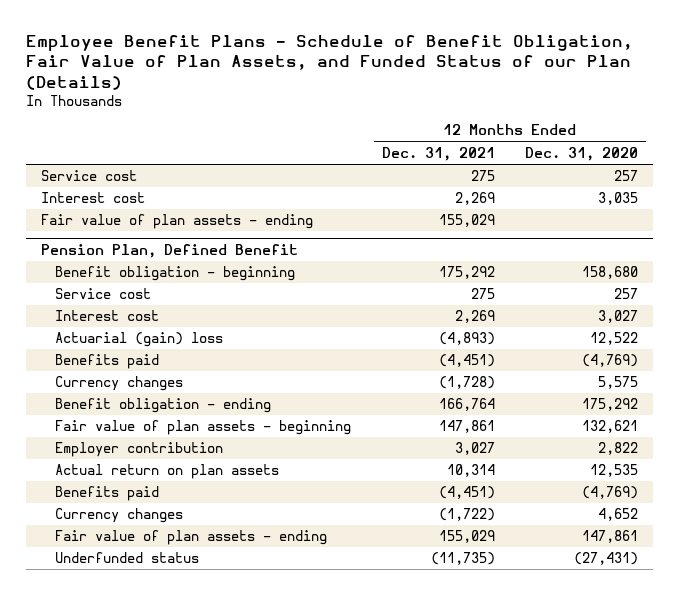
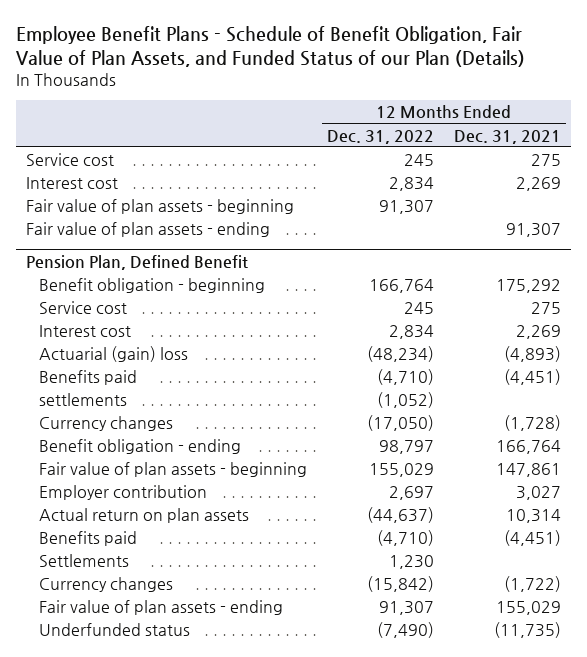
- | 12 Months Ended Dec. 31, 2021 | 12 Months Ended Dec. 31, 2020
+ | 12 Months Ended Dec. 31, 2022 | 12 Months Ended Dec. 31, 2021
- Fair value of plan assets - ending | 155,029 |
+ Fair value of plan assets - beginning | 91,307 |
+ Fair value of plan assets - ending | | 91,307
@ Pension Plan, Defined Benefit
+ settlements | (1,052) |
+ Settlements | 1,230 |

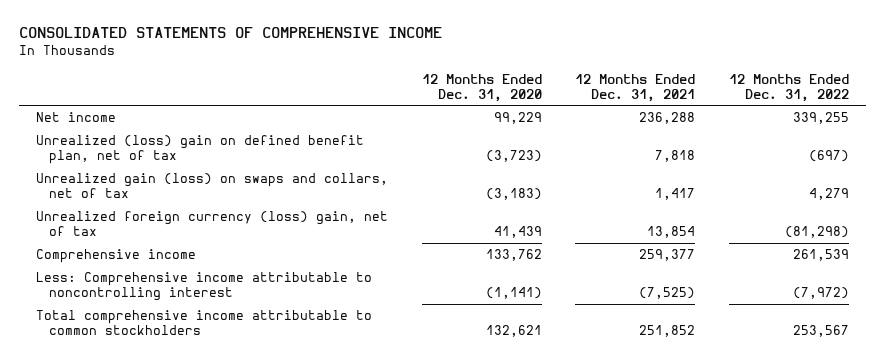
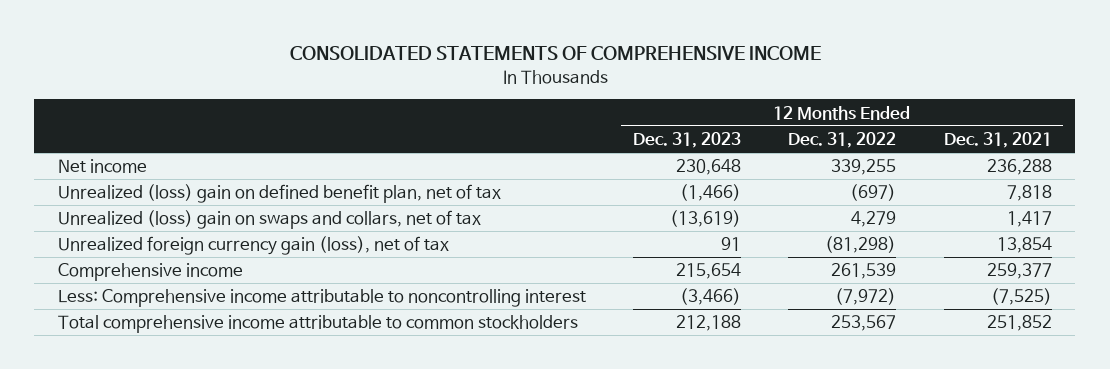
- | 12 Months Ended Dec. 31, 2020 | 12 Months Ended Dec. 31, 2021 | 12 Months Ended Dec. 31, 2022
+ | 12 Months Ended Dec. 31, 2023 | 12 Months Ended Dec. 31, 2022 | 12 Months Ended Dec. 31, 2021
- Unrealized gain (loss) on swaps and collars, net of tax | (3,183) | 1,417 | 4,279
- Unrealized foreign currency (loss) gain, net of tax | 41,439 | 13,854 | (81,298)
+ Unrealized (loss) gain on swaps and collars, net of tax | (13,619) | 4,279 | 1,417
+ Unrealized foreign currency gain (loss), net of tax | 91 | (81,298) | 13,854

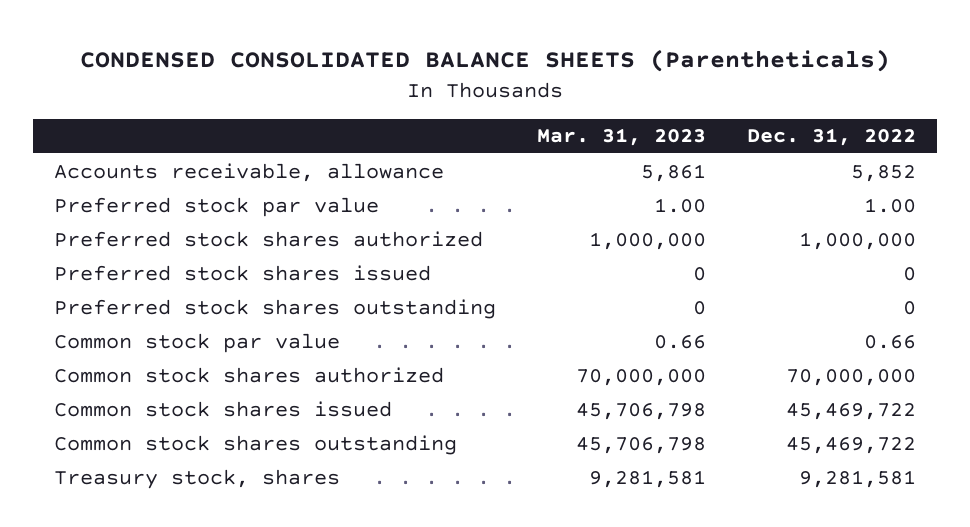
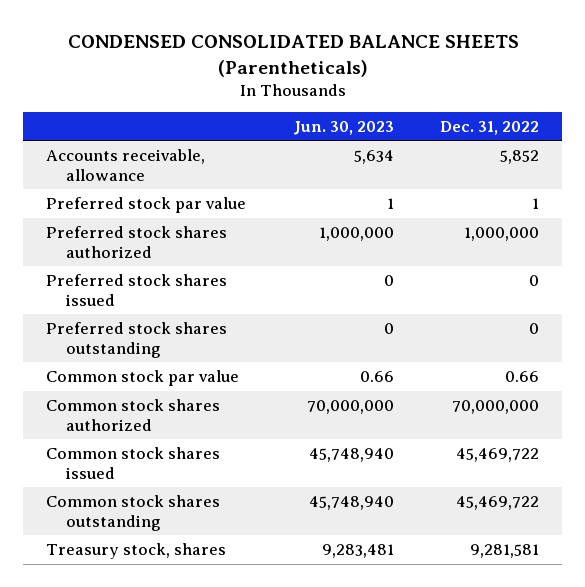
- | Mar. 31, 2023 | Dec. 31, 2022
+ | Jun. 30, 2023 | Dec. 31, 2022
- Preferred stock par value | 1.00 | 1.00
+ Preferred stock par value | 1 | 1

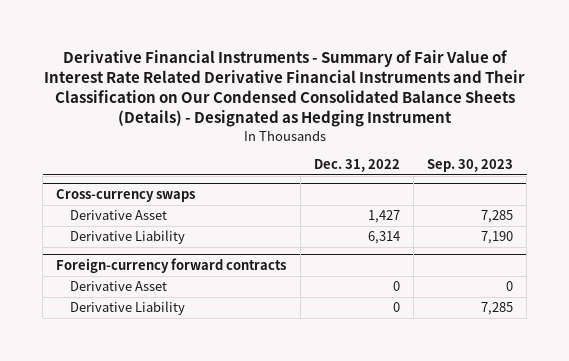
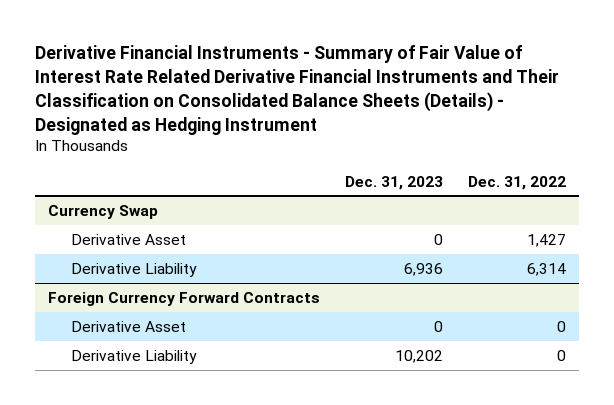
- Derivative Financial Instruments - Summary of Fair Value of Interest Rate Related Derivative Financial Instruments and Their Classification on Our Condensed Consolidated Balance Sheets (Details) - Designated as Hedging Instrument
+ Derivative Financial Instruments - Summary of Fair Value of Interest Rate Related Derivative Financial Instruments and Their Classification on Consolidated Balance Sheets (Details) - Designated as Hedging Instrument
- | Dec. 31, 2022 | Sep. 30, 2023
+ | Dec. 31, 2023 | Dec. 31, 2022
- Cross-currency swaps
+ Currency Swap
- Foreign-currency forward contracts
+ Foreign Currency Forward Contracts

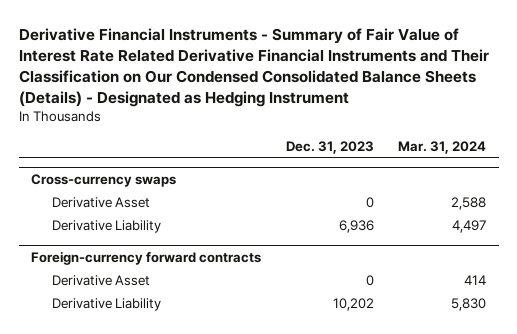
- Derivative Financial Instruments - Summary of Fair Value of Interest Rate Related Derivative Financial Instruments and Their Classification on Consolidated Balance Sheets (Details) - Designated as Hedging Instrument
+ Derivative Financial Instruments - Summary of Fair Value of Interest Rate Related Derivative Financial Instruments and Their Classification on Our Condensed Consolidated Balance Sheets (Details) - Designated as Hedging Instrument
- | Dec. 31, 2023 | Dec. 31, 2022
+ | Dec. 31, 2023 | Mar. 31, 2024
- Currency Swap
+ Cross-currency swaps
- Foreign Currency Forward Contracts
+ Foreign-currency forward contracts

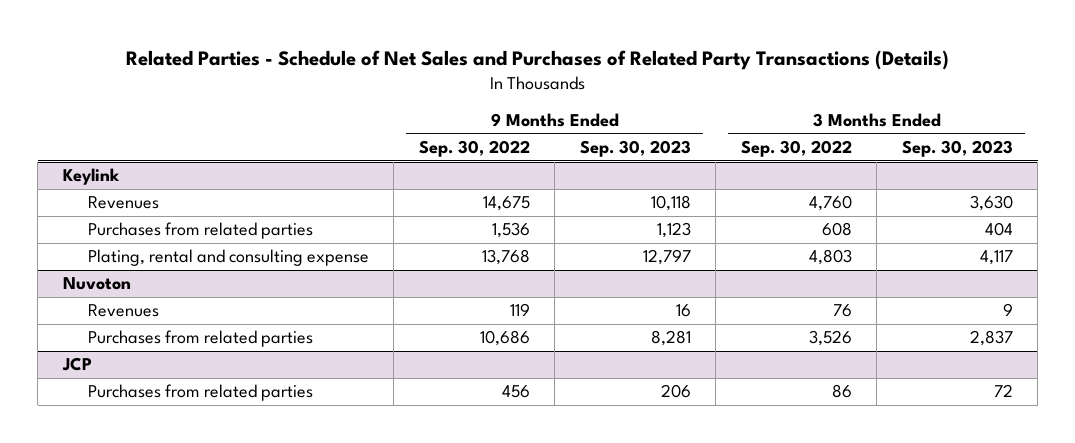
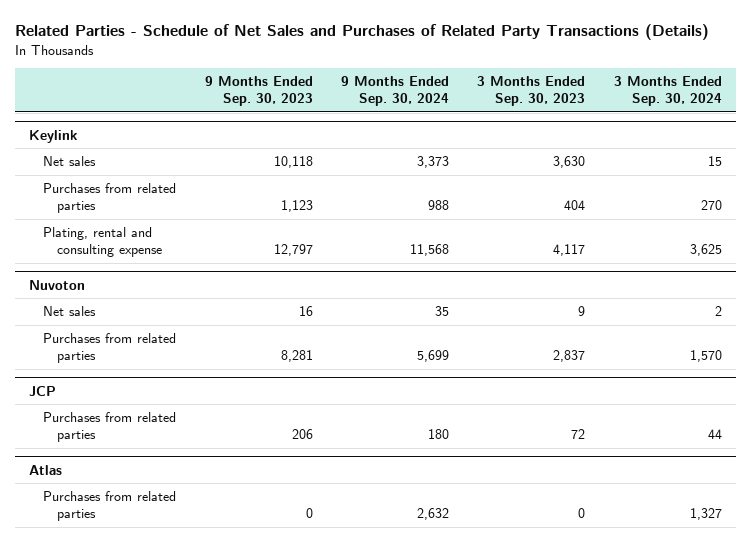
- | 9 Months Ended Sep. 30, 2022 | 9 Months Ended Sep. 30, 2023 | 3 Months Ended Sep. 30, 2022 | 3 Months Ended Sep. 30, 2023
+ | 9 Months Ended Sep. 30, 2023 | 9 Months Ended Sep. 30, 2024 | 3 Months Ended Sep. 30, 2023 | 3 Months Ended Sep. 30, 2024
@ Keylink
- Revenues | 14,675 | 10,118 | 4,760 | 3,630
+ Net sales | 10,118 | 3,373 | 3,630 | 15
@ Nuvoton
- Revenues | 119 | 16 | 76 | 9
+ Net sales | 16 | 35 | 9 | 2
+ Atlas
+ Purchases from related parties | 0 | 2,632 | 0 | 1,327

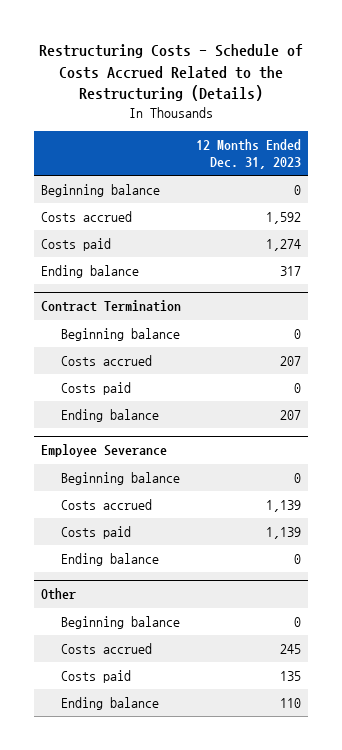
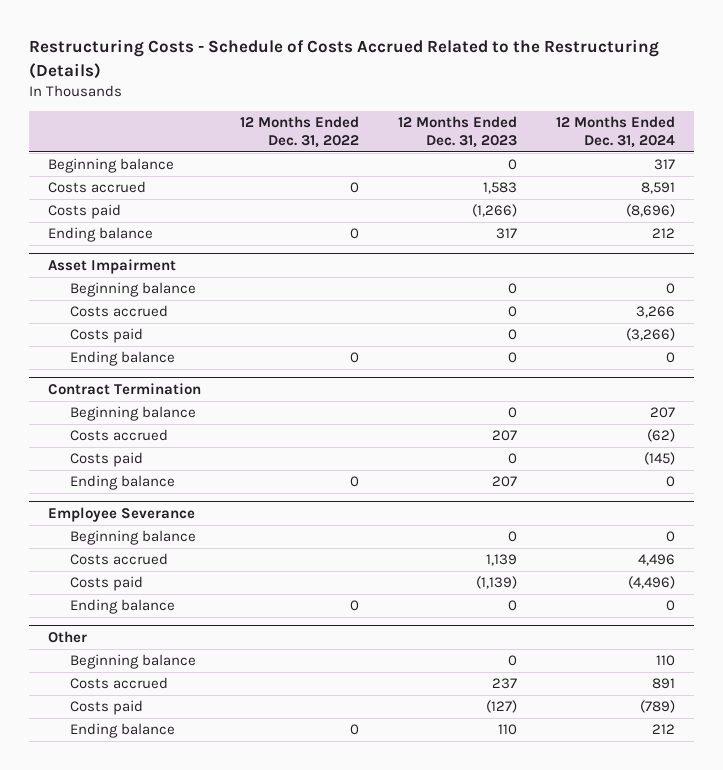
- | 12 Months Ended Dec. 31, 2023
+ | 12 Months Ended Dec. 31, 2022 | 12 Months Ended Dec. 31, 2023 | 12 Months Ended Dec. 31, 2024
- Costs accrued | 1,592
- Costs paid | 1,274
+ Costs accrued | 0 | 1,583 | 8,591
+ Costs paid | | (1,266) | (8,696)
+ Asset Impairment
+ Beginning balance | | 0 | 0
+ Costs accrued | | 0 | 3,266
+ Costs paid | | 0 | (3,266)
+ Ending balance | 0 | 0 | 0
@ Employee Severance
- Costs paid | 1,139
+ Costs paid | | (1,139) | (4,496)
@ Other
- Costs accrued | 245
- Costs paid | 135
+ Costs accrued | | 237 | 891
+ Costs paid | | (127) | (789)

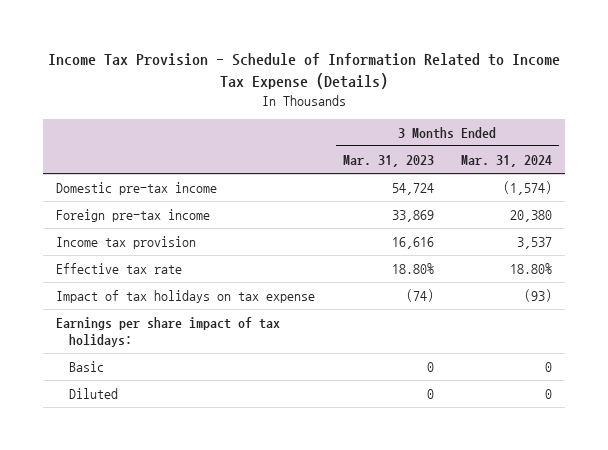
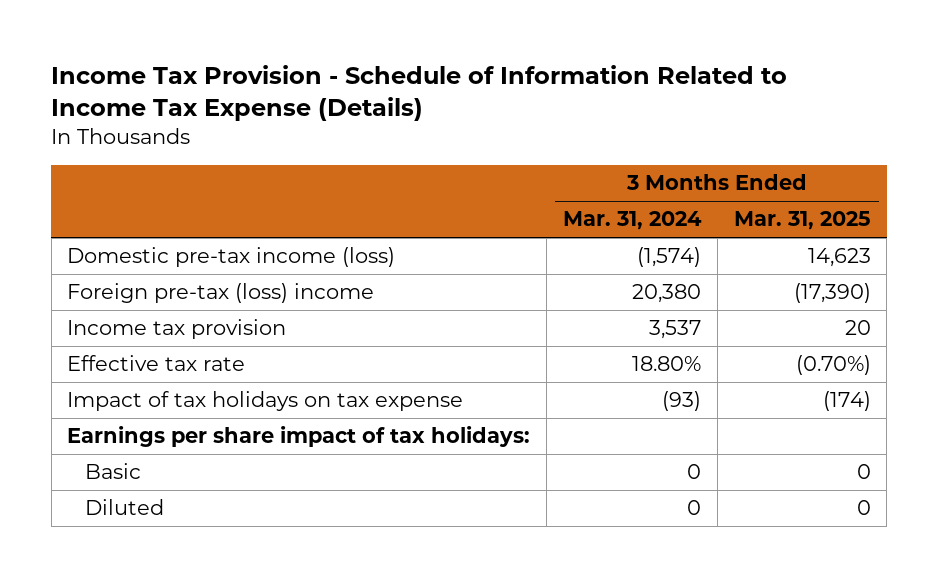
- | 3 Months Ended Mar. 31, 2023 | 3 Months Ended Mar. 31, 2024
+ | 3 Months Ended Mar. 31, 2024 | 3 Months Ended Mar. 31, 2025
- Domestic pre-tax income | 54,724 | (1,574)
- Foreign pre-tax income | 33,869 | 20,380
+ Domestic pre-tax income (loss) | (1,574) | 14,623
+ Foreign pre-tax (loss) income | 20,380 | (17,390)

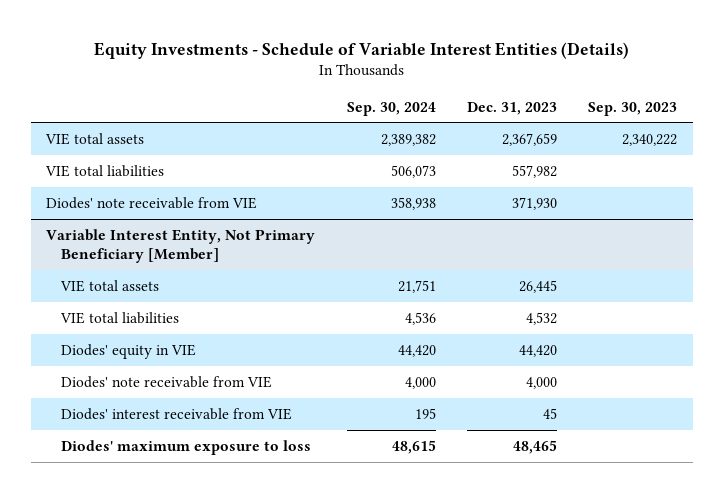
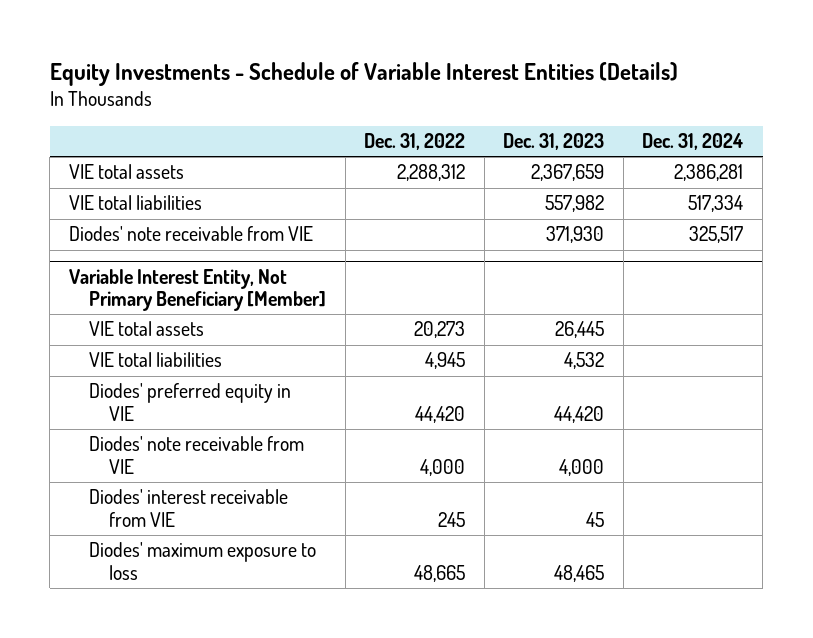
- | Sep. 30, 2024 | Dec. 31, 2023 | Sep. 30, 2023
+ | Dec. 31, 2022 | Dec. 31, 2023 | Dec. 31, 2024
@ Variable Interest Entity, Not Primary Beneficiary [Member]
- Diodes' equity in VIE | 44,420 | 44,420 |
+ Diodes' preferred equity in VIE | 44,420 | 44,420 |

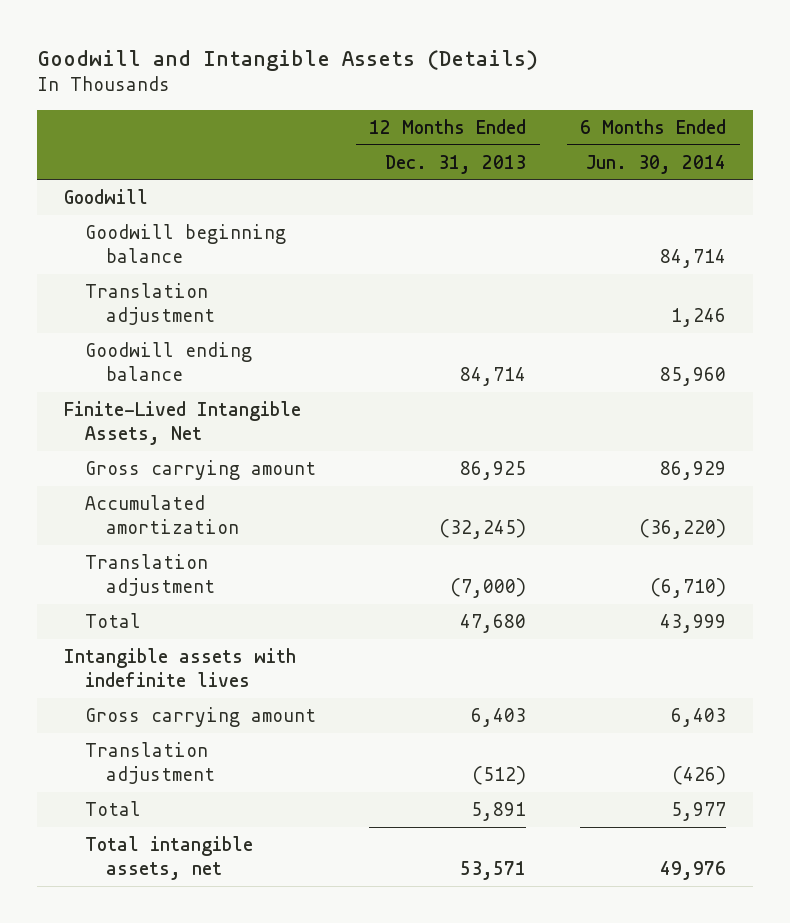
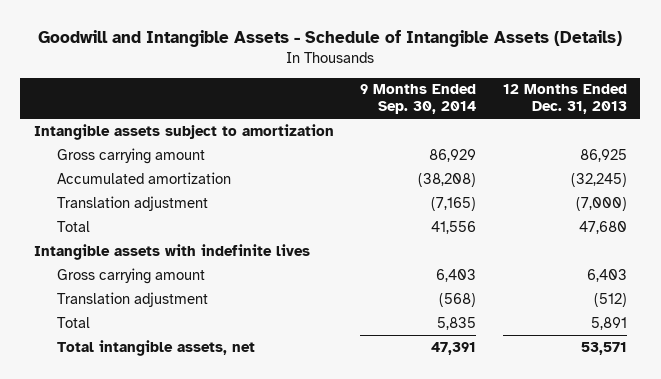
- Goodwill and Intangible Assets (Details)
+ Goodwill and Intangible Assets - Schedule of Intangible Assets (Details)
- | 12 Months Ended Dec. 31, 2013 | 6 Months Ended Jun. 30, 2014
+ | 9 Months Ended Sep. 30, 2014 | 12 Months Ended Dec. 31, 2013
- Goodwill
- Goodwill beginning balance | | 84,714
- Translation adjustment | | 1,246
- Goodwill ending balance | 84,714 | 85,960
- Finite-Lived Intangible Assets, Net
+ Intangible assets subject to amortization

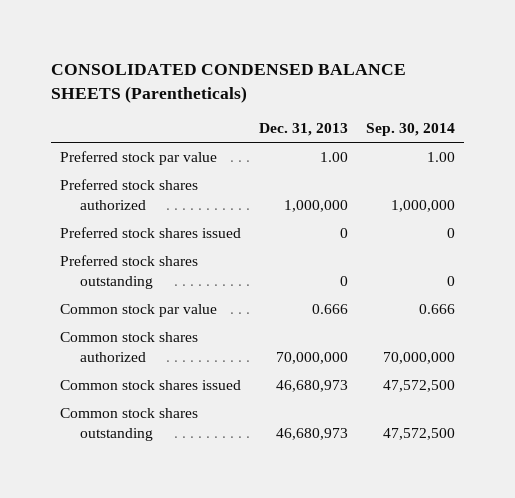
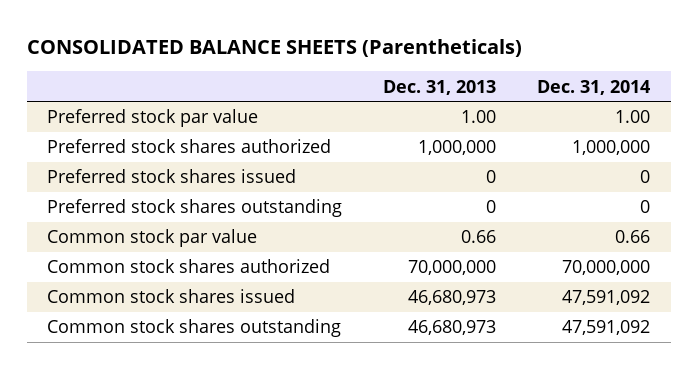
- CONSOLIDATED CONDENSED BALANCE SHEETS (Parentheticals)
+ CONSOLIDATED BALANCE SHEETS (Parentheticals)
- | Dec. 31, 2013 | Sep. 30, 2014
+ | Dec. 31, 2013 | Dec. 31, 2014
- Common stock par value | 0.666 | 0.666
+ Common stock par value | 0.66 | 0.66

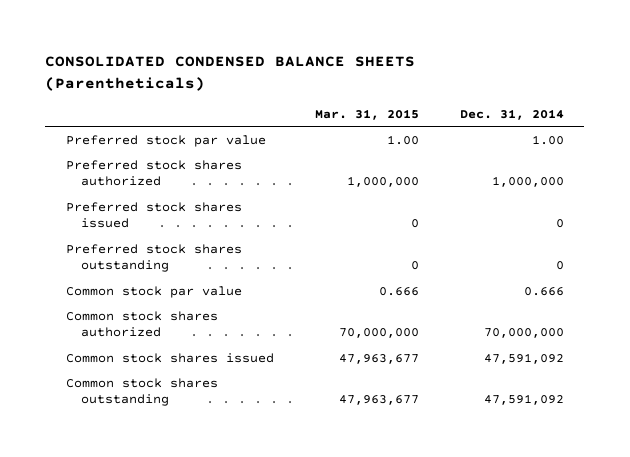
- CONSOLIDATED BALANCE SHEETS (Parentheticals)
+ CONSOLIDATED CONDENSED BALANCE SHEETS (Parentheticals)
- | Dec. 31, 2013 | Dec. 31, 2014
+ | Mar. 31, 2015 | Dec. 31, 2014
- Common stock par value | 0.66 | 0.66
+ Common stock par value | 0.666 | 0.666

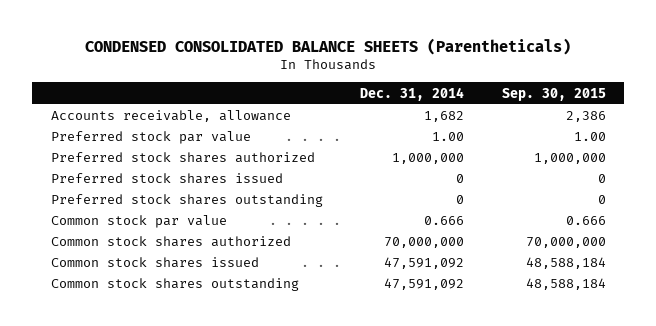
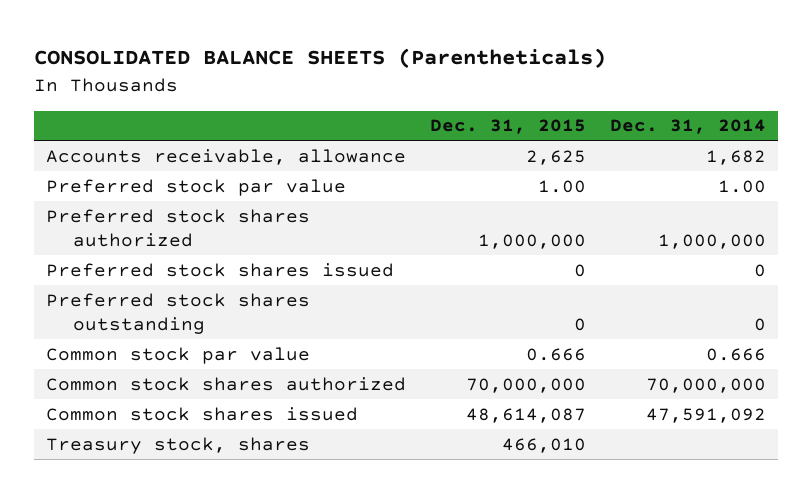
- CONDENSED CONSOLIDATED BALANCE SHEETS (Parentheticals)
+ CONSOLIDATED BALANCE SHEETS (Parentheticals)
- | Dec. 31, 2014 | Sep. 30, 2015
+ | Dec. 31, 2015 | Dec. 31, 2014
- Common stock shares outstanding | 47,591,092 | 48,588,184
+ Treasury stock, shares | 466,010 |

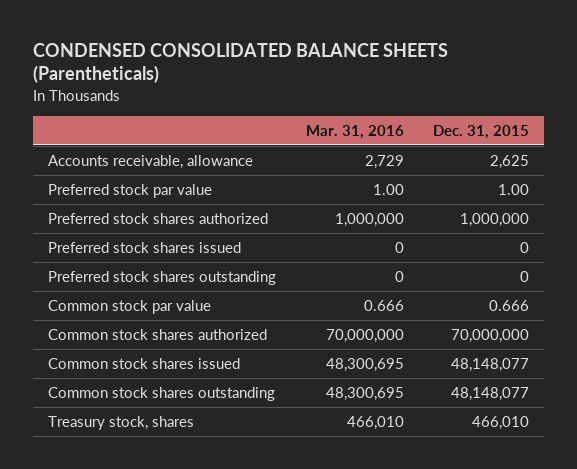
- CONSOLIDATED BALANCE SHEETS (Parentheticals)
+ CONDENSED CONSOLIDATED BALANCE SHEETS (Parentheticals)
- | Dec. 31, 2015 | Dec. 31, 2014
+ | Mar. 31, 2016 | Dec. 31, 2015
- Common stock shares issued | 48,614,087 | 47,591,092
+ Common stock shares issued | 48,300,695 | 48,148,077
+ Common stock shares outstanding | 48,300,695 | 48,148,077

